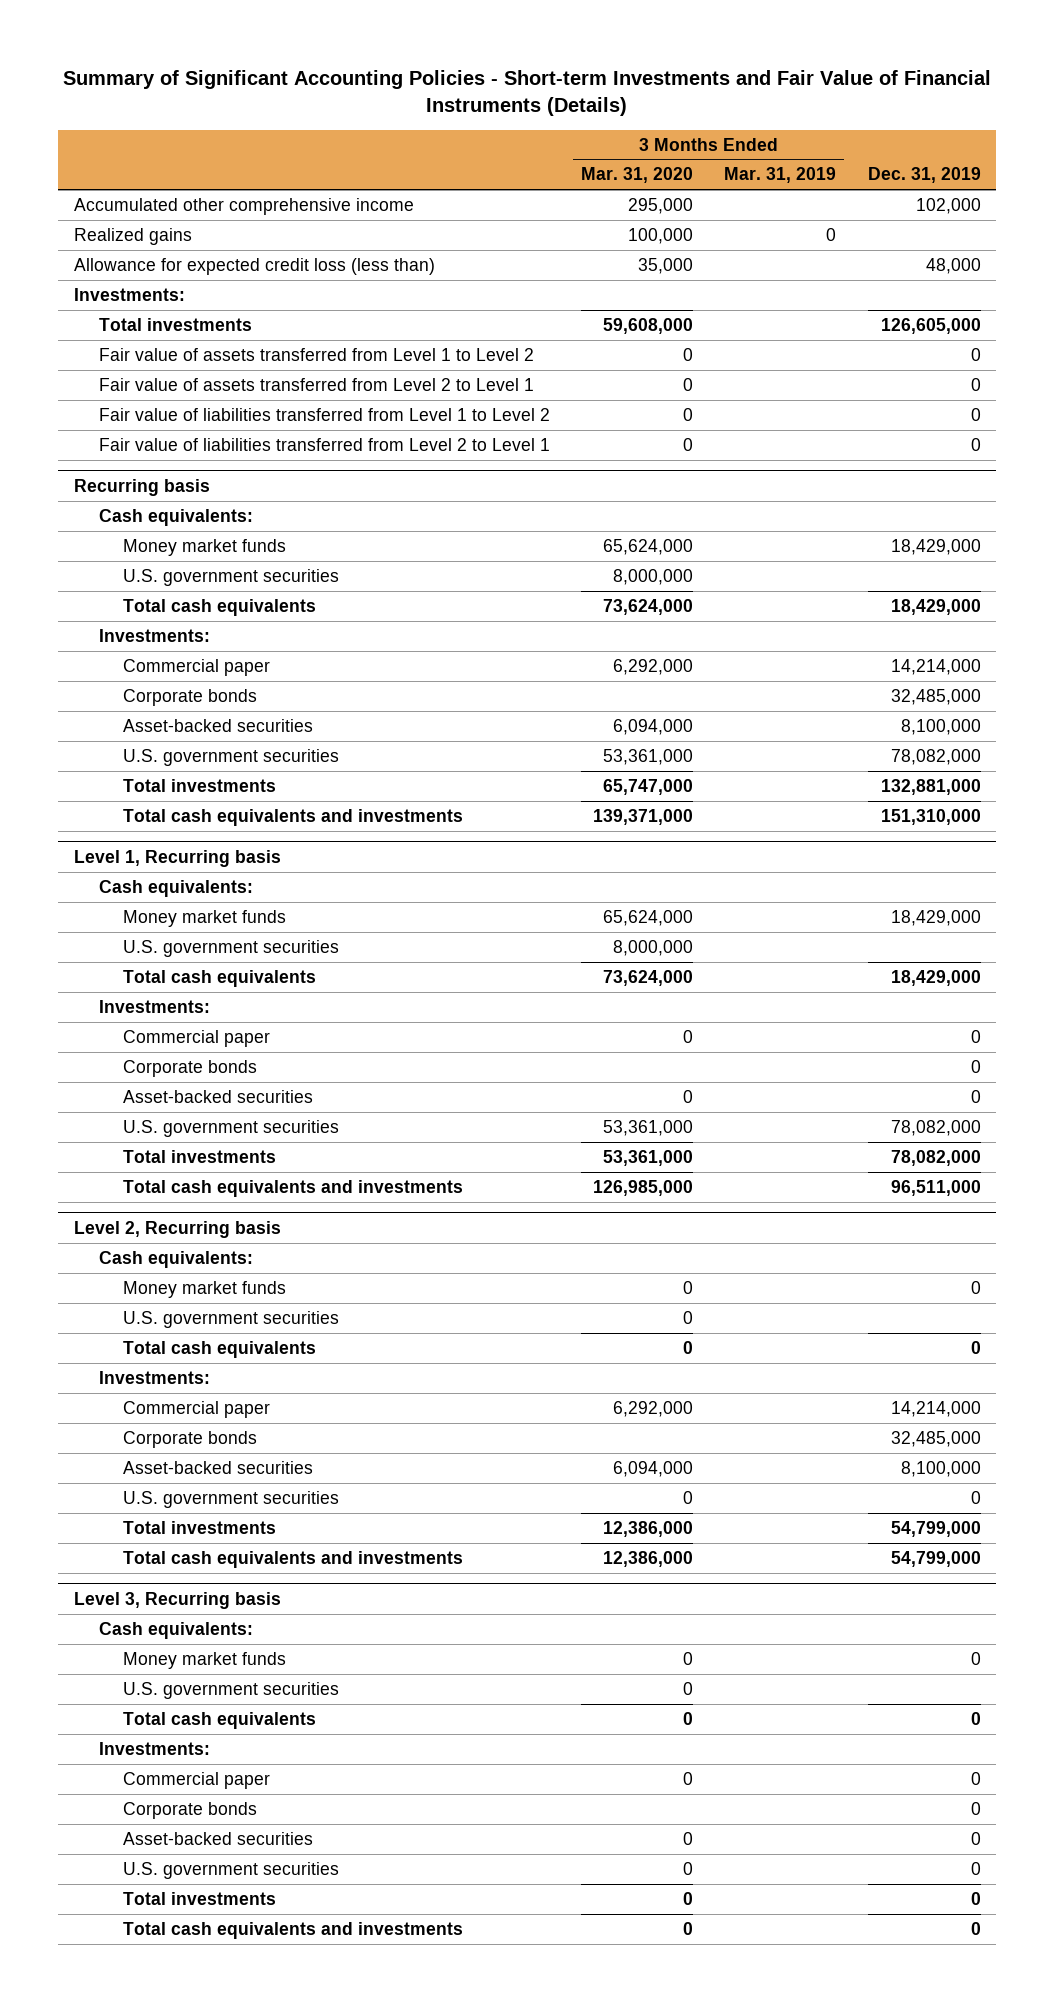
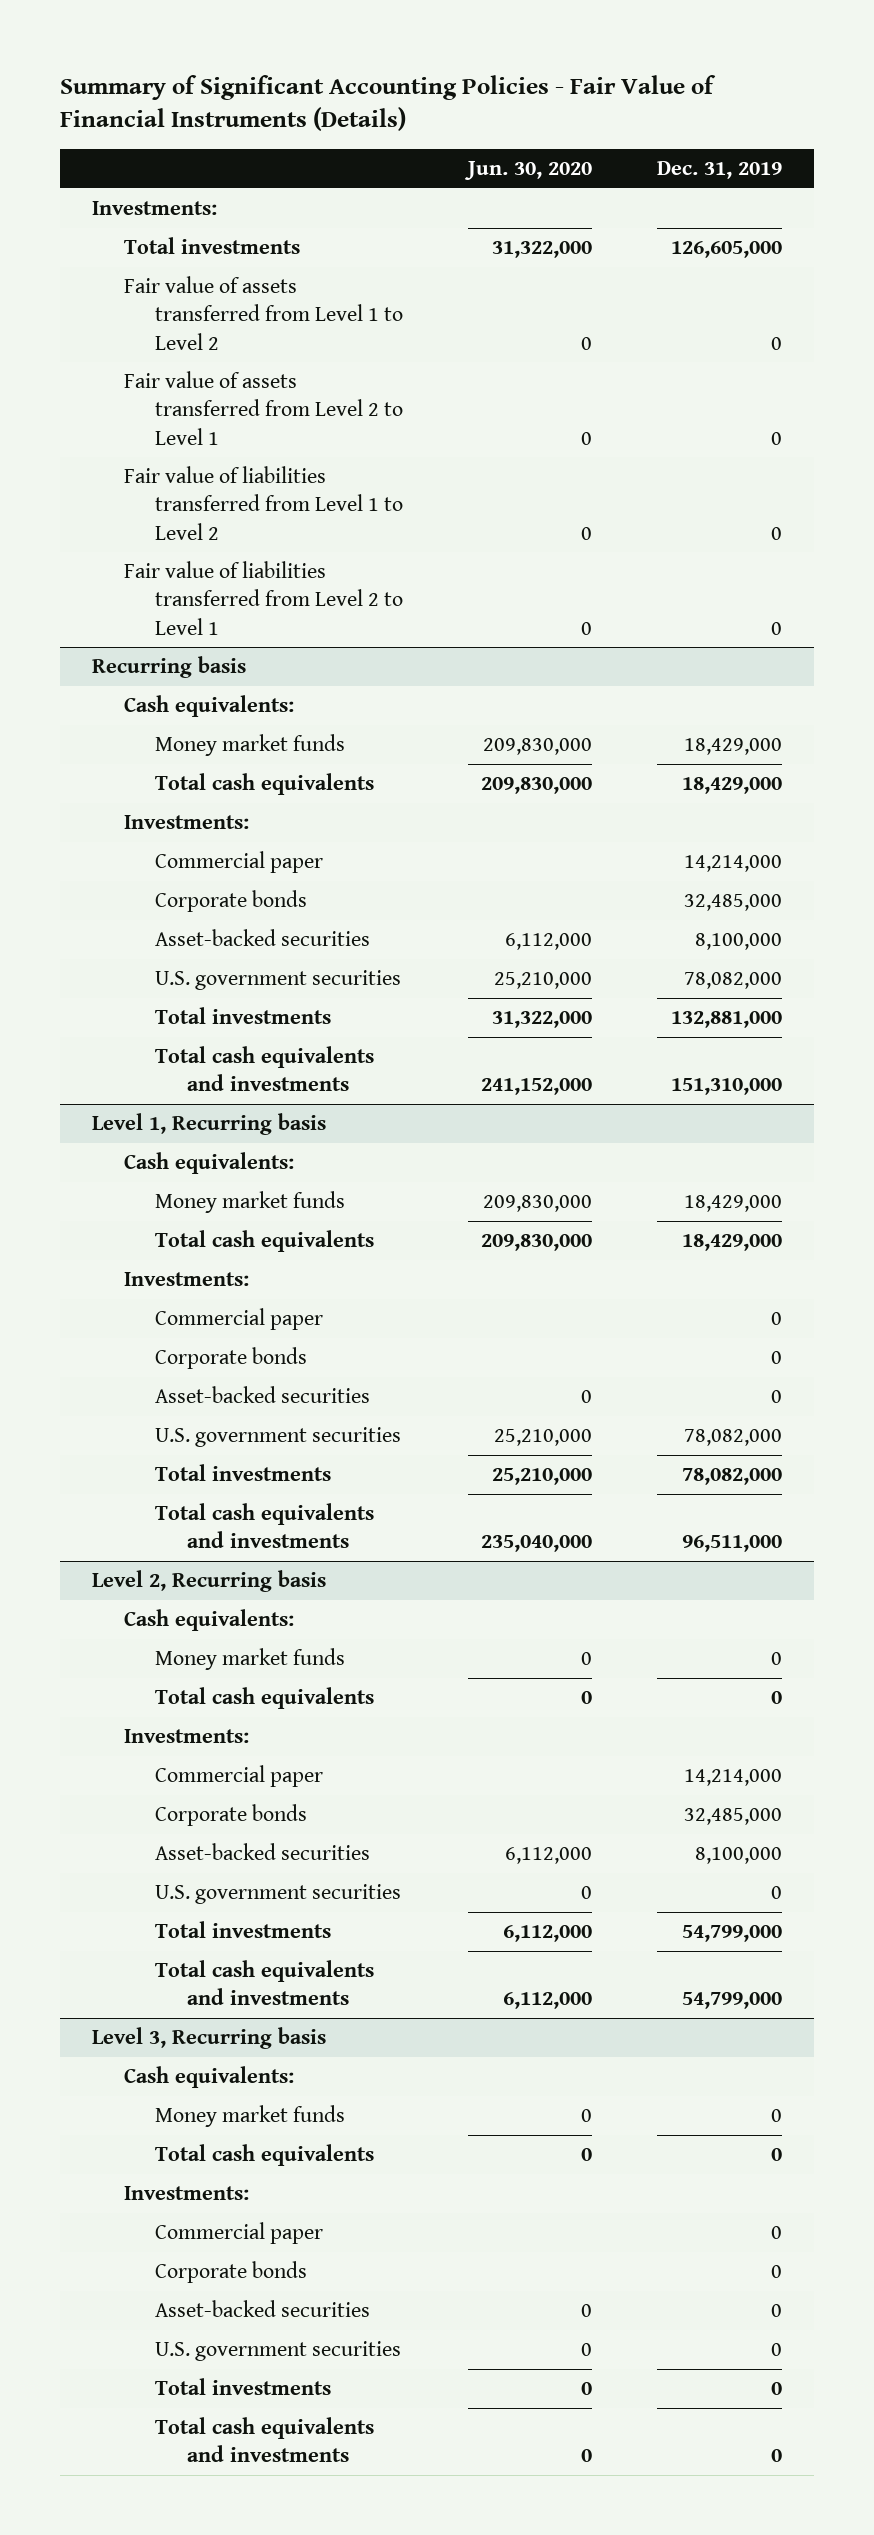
- Summary of Significant Accounting Policies - Short-term Investments and Fair Value of Financial Instruments (Details)
+ Summary of Significant Accounting Policies - Fair Value of Financial Instruments (Details)
- | 3 Months Ended Mar. 31, 2020 | 3 Months Ended Mar. 31, 2019 | Dec. 31, 2019
+ | Jun. 30, 2020 | Dec. 31, 2019
- Accumulated other comprehensive income | 295,000 | | 102,000
- Realized gains | 100,000 | 0 |
- Allowance for expected credit loss (less than) | 35,000 | | 48,000
@ Recurring basis
- U.S. government securities | 8,000,000 | |
@ Level 1, Recurring basis
- U.S. government securities | 8,000,000 | |
@ Level 2, Recurring basis
- U.S. government securities | 0 | |
@ Level 3, Recurring basis
- U.S. government securities | 0 | |

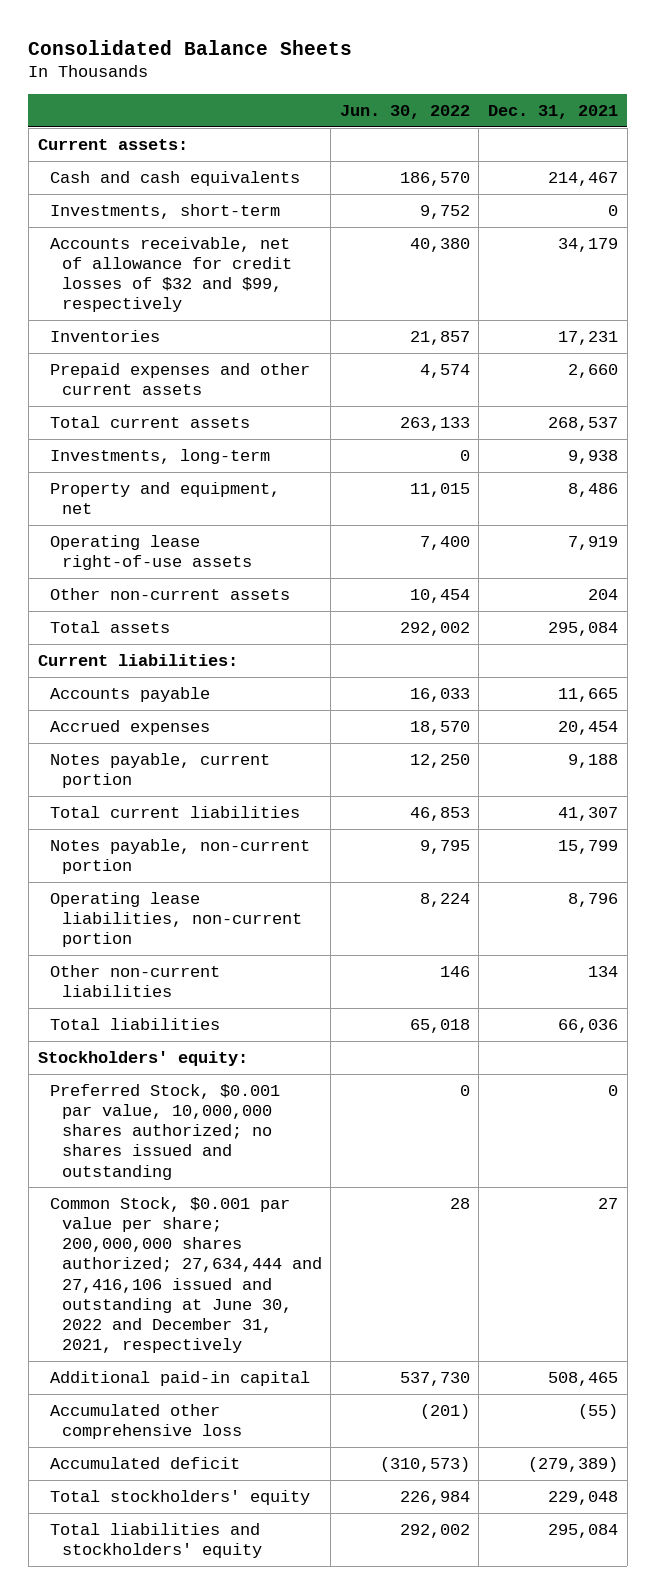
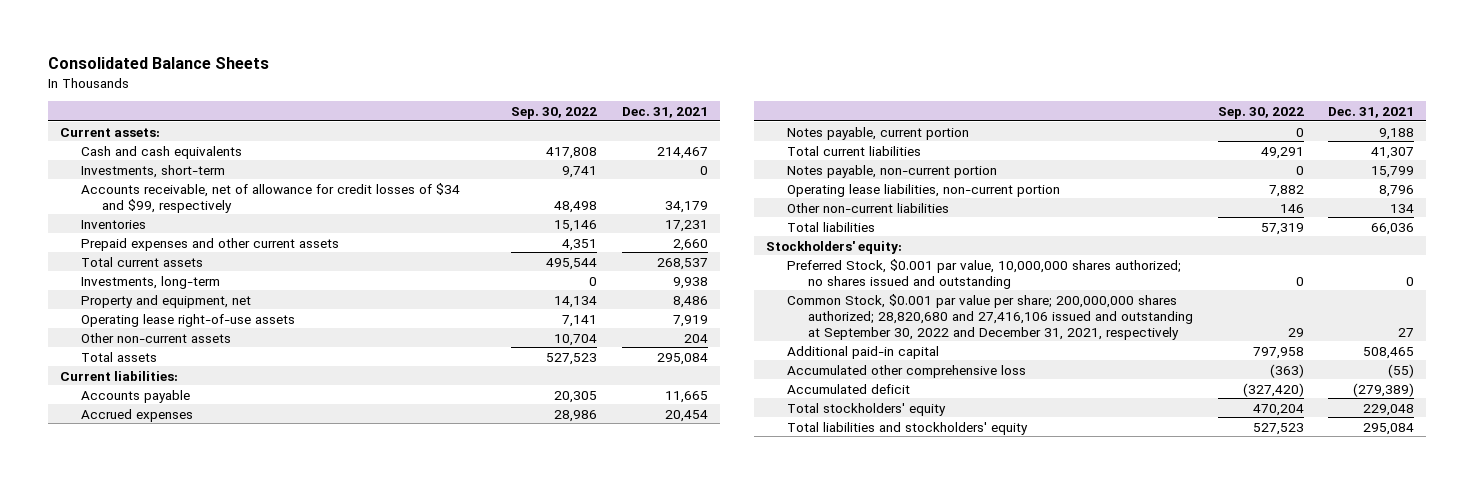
- | Jun. 30, 2022 | Dec. 31, 2021
+ | Sep. 30, 2022 | Dec. 31, 2021
- Accounts receivable, net of allowance for credit losses of $32 and $99, respectively | 40,380 | 34,179
+ Accounts receivable, net of allowance for credit losses of $34 and $99, respectively | 48,498 | 34,179
- Common Stock, $0.001 par value per share; 200,000,000 shares authorized; 27,634,444 and 27,416,106 issued and outstanding at June 30, 2022 and December 31, 2021, respectively | 28 | 27
+ Common Stock, $0.001 par value per share; 200,000,000 shares authorized; 28,820,680 and 27,416,106 issued and outstanding at September 30, 2022 and December 31, 2021, respectively | 29 | 27

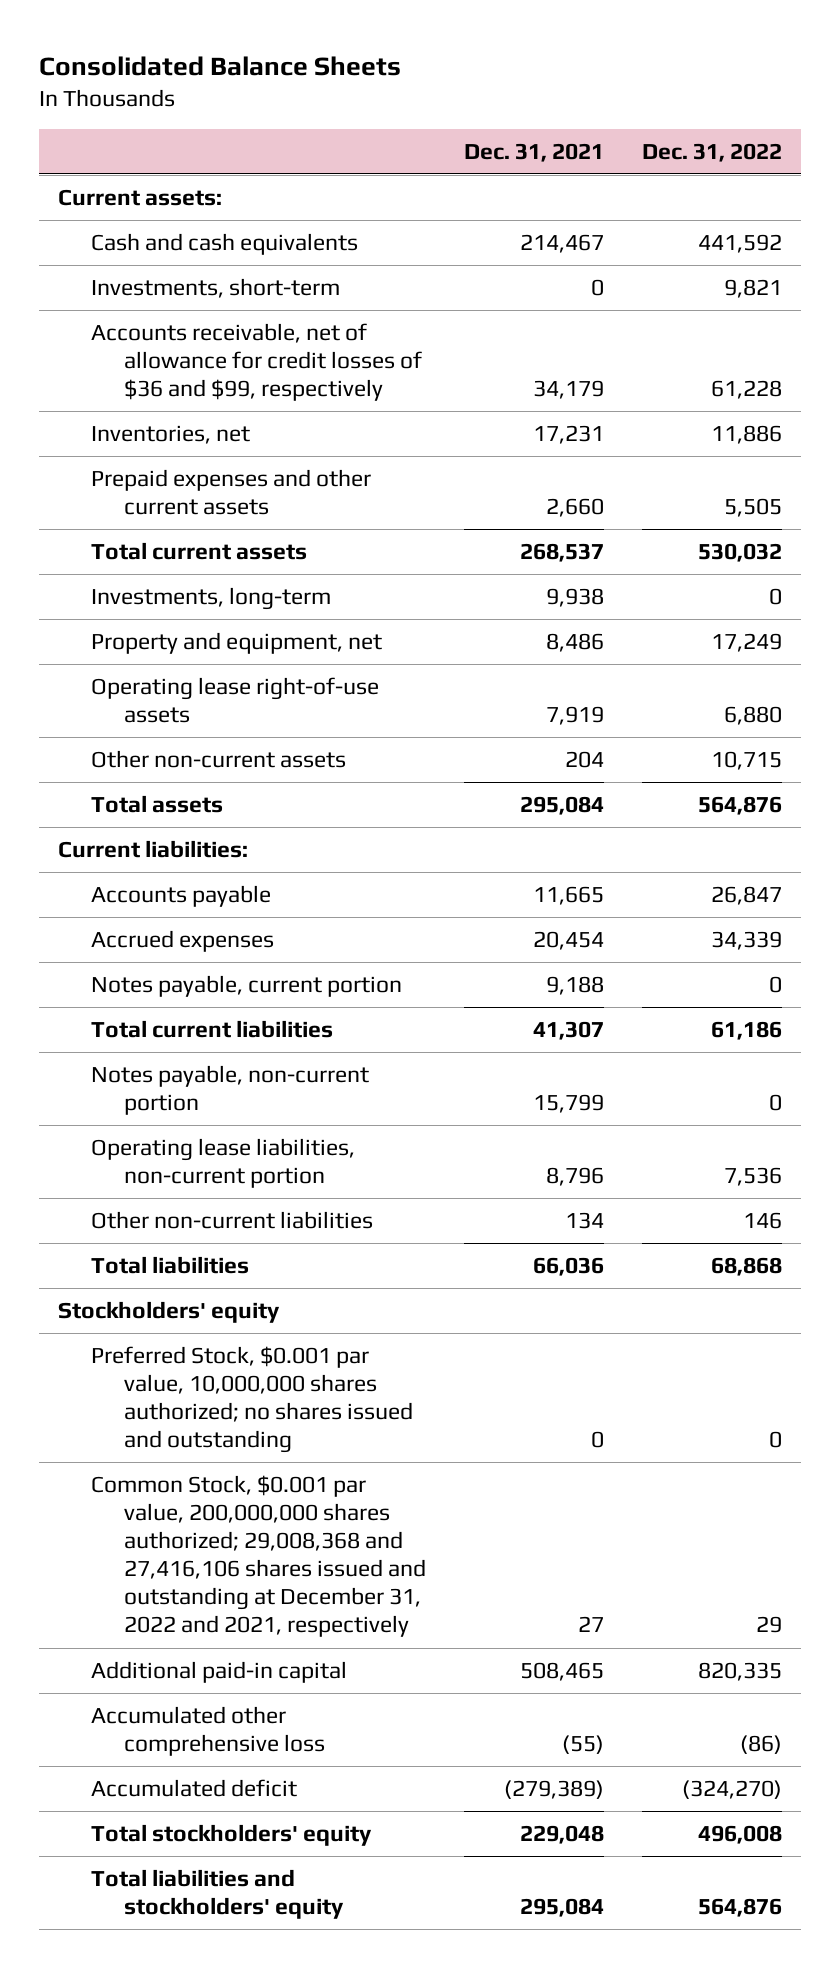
- | Sep. 30, 2022 | Dec. 31, 2021
+ | Dec. 31, 2021 | Dec. 31, 2022
- Accounts receivable, net of allowance for credit losses of $34 and $99, respectively | 48,498 | 34,179
- Inventories | 15,146 | 17,231
+ Accounts receivable, net of allowance for credit losses of $36 and $99, respectively | 34,179 | 61,228
+ Inventories, net | 17,231 | 11,886
- Stockholders' equity:
+ Stockholders' equity
- Common Stock, $0.001 par value per share; 200,000,000 shares authorized; 28,820,680 and 27,416,106 issued and outstanding at September 30, 2022 and December 31, 2021, respectively | 29 | 27
+ Common Stock, $0.001 par value, 200,000,000 shares authorized; 29,008,368 and 27,416,106 shares issued and outstanding at December 31, 2022 and 2021, respectively | 27 | 29

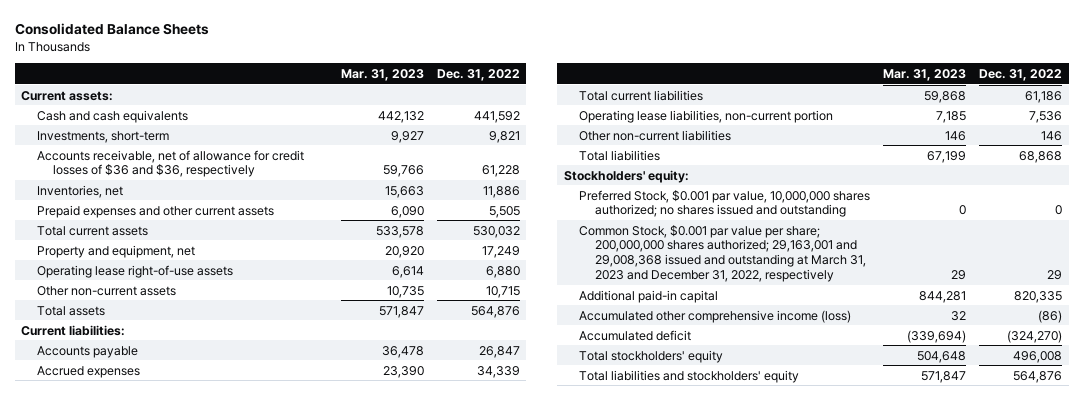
- | Dec. 31, 2021 | Dec. 31, 2022
+ | Mar. 31, 2023 | Dec. 31, 2022
- Accounts receivable, net of allowance for credit losses of $36 and $99, respectively | 34,179 | 61,228
+ Accounts receivable, net of allowance for credit losses of $36 and $36, respectively | 59,766 | 61,228
- Investments, long-term | 9,938 | 0
- Notes payable, current portion | 9,188 | 0
- Notes payable, non-current portion | 15,799 | 0
- Stockholders' equity
+ Stockholders' equity:
- Common Stock, $0.001 par value, 200,000,000 shares authorized; 29,008,368 and 27,416,106 shares issued and outstanding at December 31, 2022 and 2021, respectively | 27 | 29
+ Common Stock, $0.001 par value per share; 200,000,000 shares authorized; 29,163,001 and 29,008,368 issued and outstanding at March 31, 2023 and December 31, 2022, respectively | 29 | 29
- Accumulated other comprehensive loss | (55) | (86)
+ Accumulated other comprehensive income (loss) | 32 | (86)

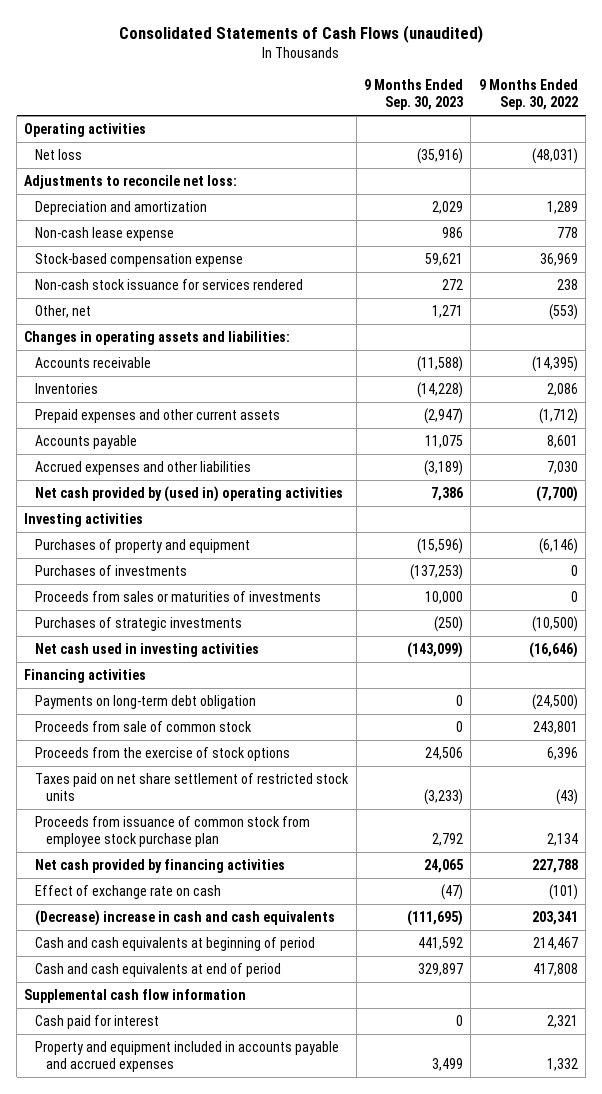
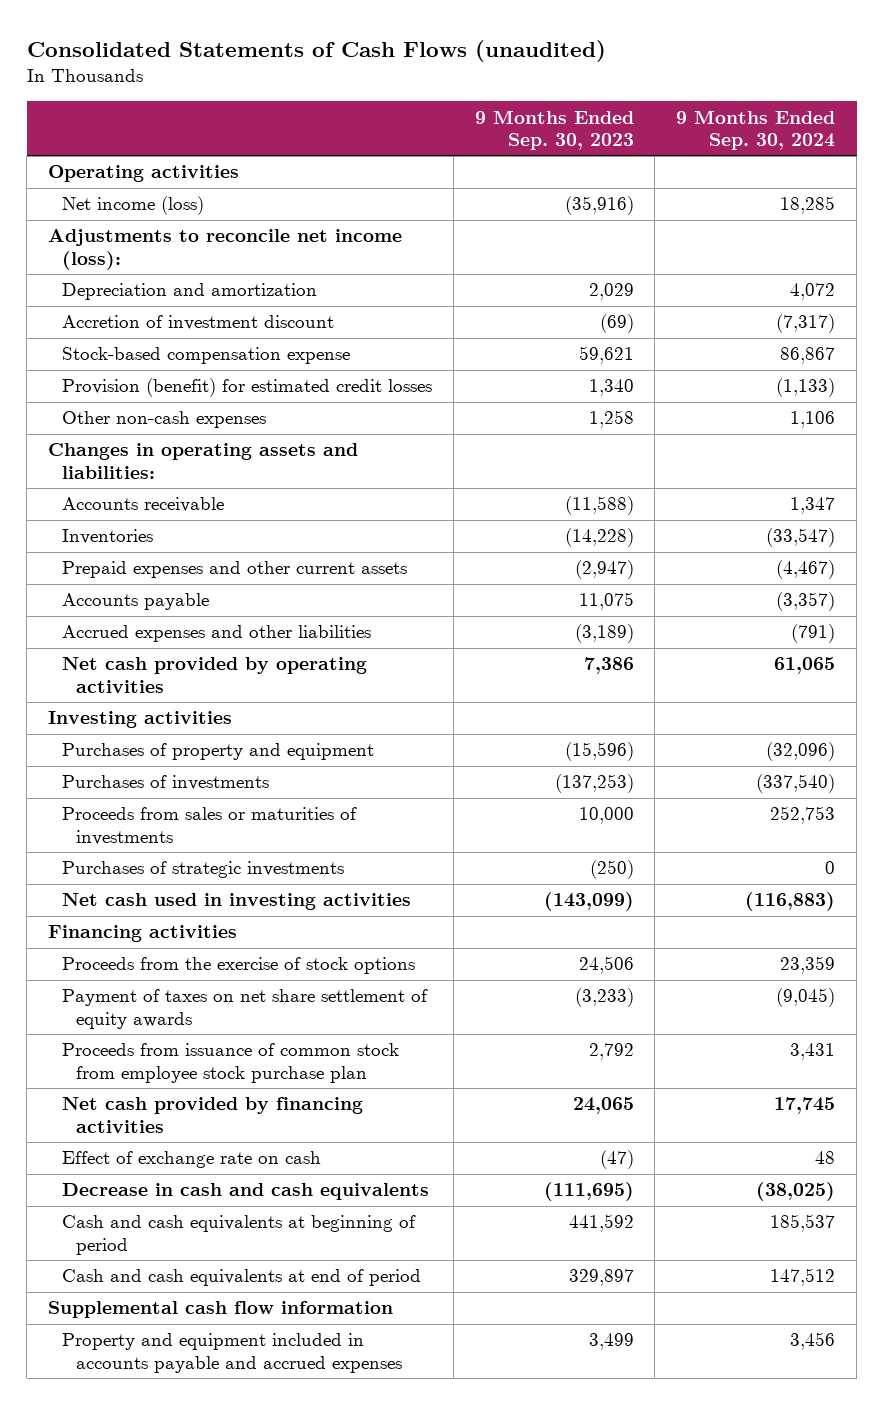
- | 9 Months Ended Sep. 30, 2023 | 9 Months Ended Sep. 30, 2022
+ | 9 Months Ended Sep. 30, 2023 | 9 Months Ended Sep. 30, 2024
- Net loss | (35,916) | (48,031)
- Adjustments to reconcile net loss:
+ Net income (loss) | (35,916) | 18,285
+ Adjustments to reconcile net income (loss):
- Non-cash lease expense | 986 | 778
+ Accretion of investment discount | (69) | (7,317)
- Non-cash stock issuance for services rendered | 272 | 238
- Other, net | 1,271 | (553)
+ Provision (benefit) for estimated credit losses | 1,340 | (1,133)
+ Other non-cash expenses | 1,258 | 1,106
- Net cash provided by (used in) operating activities | 7,386 | (7,700)
+ Net cash provided by operating activities | 7,386 | 61,065
- Payments on long-term debt obligation | 0 | (24,500)
- Proceeds from sale of common stock | 0 | 243,801
- Taxes paid on net share settlement of restricted stock units | (3,233) | (43)
+ Payment of taxes on net share settlement of equity awards | (3,233) | (9,045)
- (Decrease) increase in cash and cash equivalents | (111,695) | 203,341
+ Decrease in cash and cash equivalents | (111,695) | (38,025)
- Cash paid for interest | 0 | 2,321

